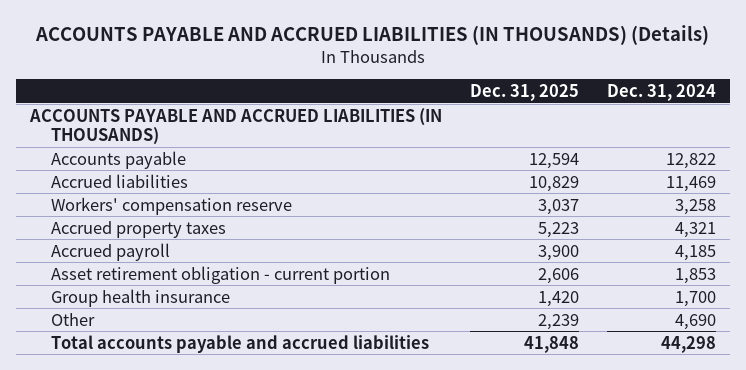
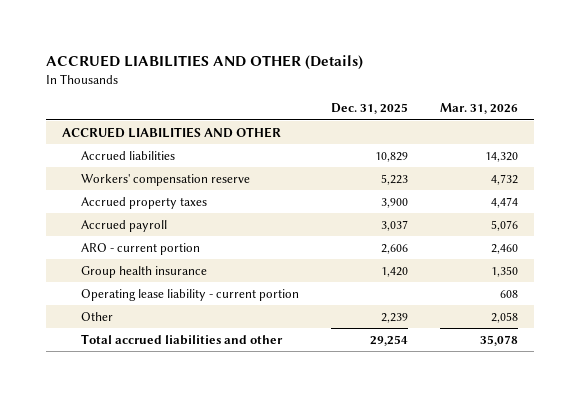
- ACCOUNTS PAYABLE AND ACCRUED LIABILITIES (IN THOUSANDS) (Details)
+ ACCRUED LIABILITIES AND OTHER (Details)
- | Dec. 31, 2025 | Dec. 31, 2024
+ | Dec. 31, 2025 | Mar. 31, 2026
- ACCOUNTS PAYABLE AND ACCRUED LIABILITIES (IN THOUSANDS)
- Accounts payable | 12,594 | 12,822
+ ACCRUED LIABILITIES AND OTHER
- Workers' compensation reserve | 3,037 | 3,258
- Accrued property taxes | 5,223 | 4,321
- Accrued payroll | 3,900 | 4,185
- Asset retirement obligation - current portion | 2,606 | 1,853
+ Workers' compensation reserve | 5,223 | 4,732
+ Accrued property taxes | 3,900 | 4,474
+ Accrued payroll | 3,037 | 5,076
+ ARO - current portion | 2,606 | 2,460
+ Operating lease liability - current portion | | 608
- Total accounts payable and accrued liabilities | 41,848 | 44,298
+ Total accrued liabilities and other | 29,254 | 35,078

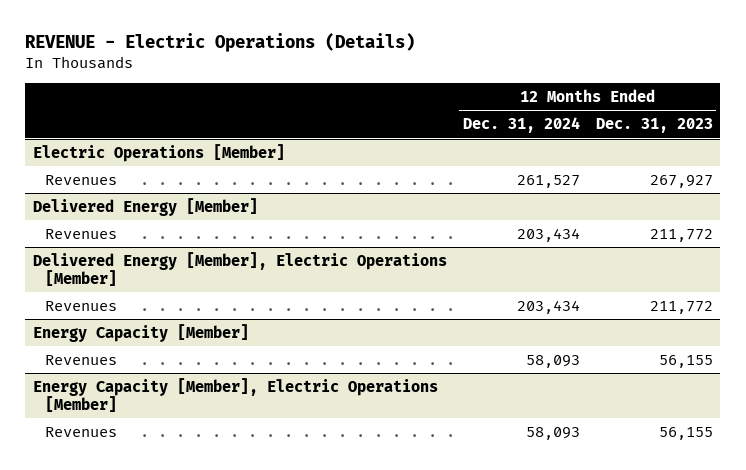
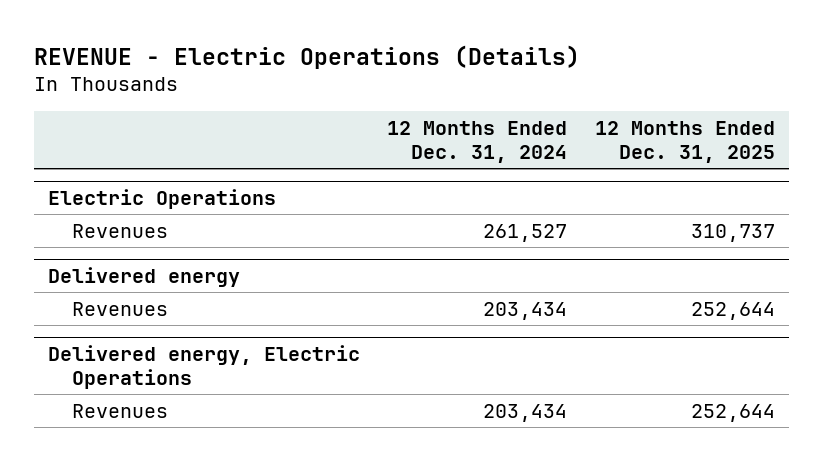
- | 12 Months Ended Dec. 31, 2024 | 12 Months Ended Dec. 31, 2023
+ | 12 Months Ended Dec. 31, 2024 | 12 Months Ended Dec. 31, 2025
- Electric Operations [Member]
+ Electric Operations
- Delivered Energy [Member]
+ Delivered energy
- Delivered Energy [Member], Electric Operations [Member]
+ Delivered energy, Electric Operations
- Energy Capacity [Member]
- Revenues | 58,093 | 56,155
- Energy Capacity [Member], Electric Operations [Member]
- Revenues | 58,093 | 56,155

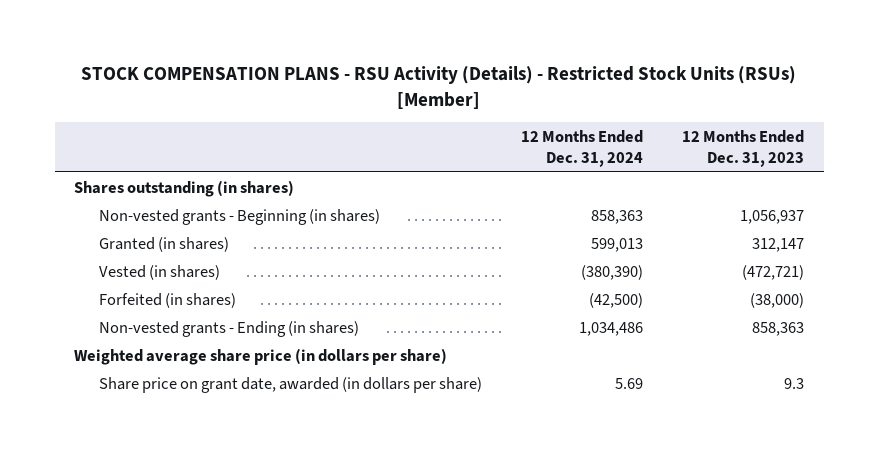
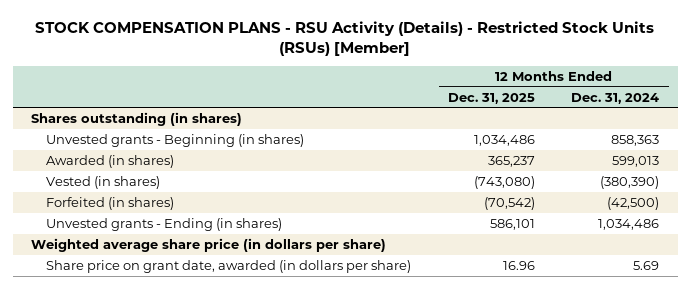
- | 12 Months Ended Dec. 31, 2024 | 12 Months Ended Dec. 31, 2023
+ | 12 Months Ended Dec. 31, 2025 | 12 Months Ended Dec. 31, 2024
- Non-vested grants - Beginning (in shares) | 858,363 | 1,056,937
- Granted (in shares) | 599,013 | 312,147
+ Unvested grants - Beginning (in shares) | 1,034,486 | 858,363
+ Awarded (in shares) | 365,237 | 599,013
- Non-vested grants - Ending (in shares) | 1,034,486 | 858,363
+ Unvested grants - Ending (in shares) | 586,101 | 1,034,486

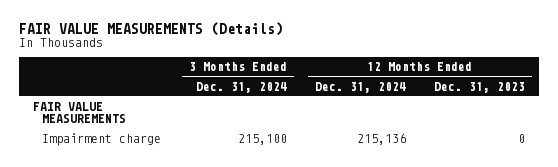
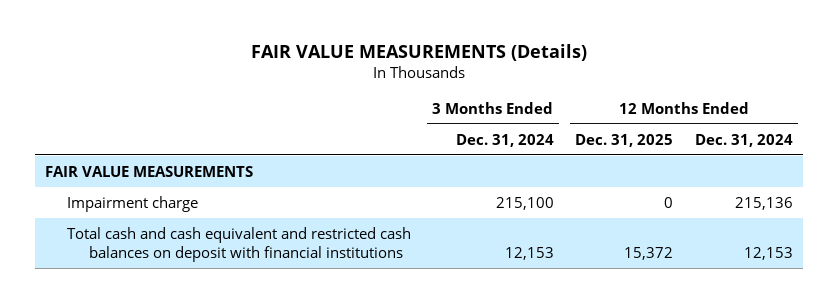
- | 3 Months Ended Dec. 31, 2024 | 12 Months Ended Dec. 31, 2024 | 12 Months Ended Dec. 31, 2023
+ | 3 Months Ended Dec. 31, 2024 | 12 Months Ended Dec. 31, 2025 | 12 Months Ended Dec. 31, 2024
+ Total cash and cash equivalent and restricted cash balances on deposit with financial institutions | 12,153 | 15,372 | 12,153

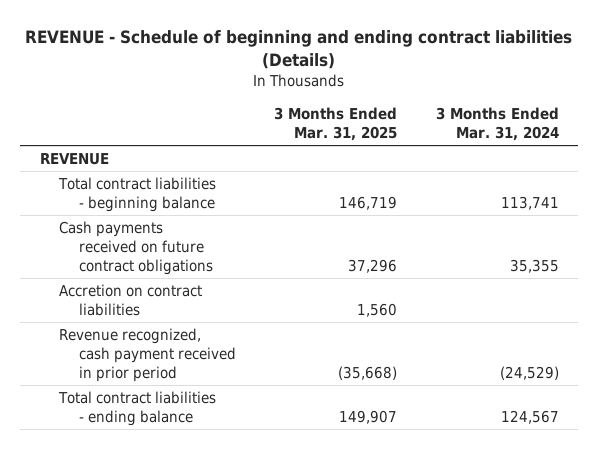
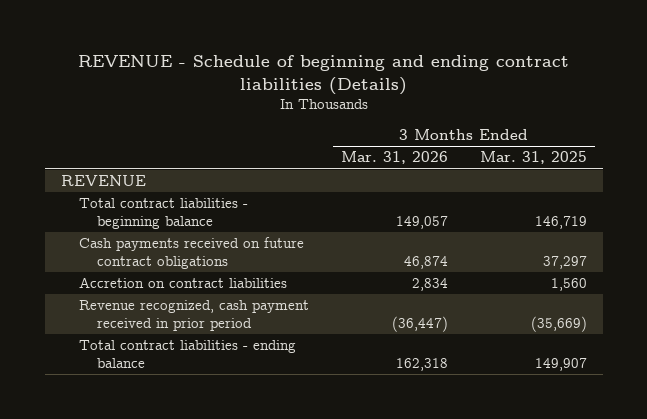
- | 3 Months Ended Mar. 31, 2025 | 3 Months Ended Mar. 31, 2024
+ | 3 Months Ended Mar. 31, 2026 | 3 Months Ended Mar. 31, 2025
- Cash payments received on future contract obligations | 37,296 | 35,355
+ Cash payments received on future contract obligations | 46,874 | 37,297
- Revenue recognized, cash payment received in prior period | (35,668) | (24,529)
+ Revenue recognized, cash payment received in prior period | (36,447) | (35,669)

